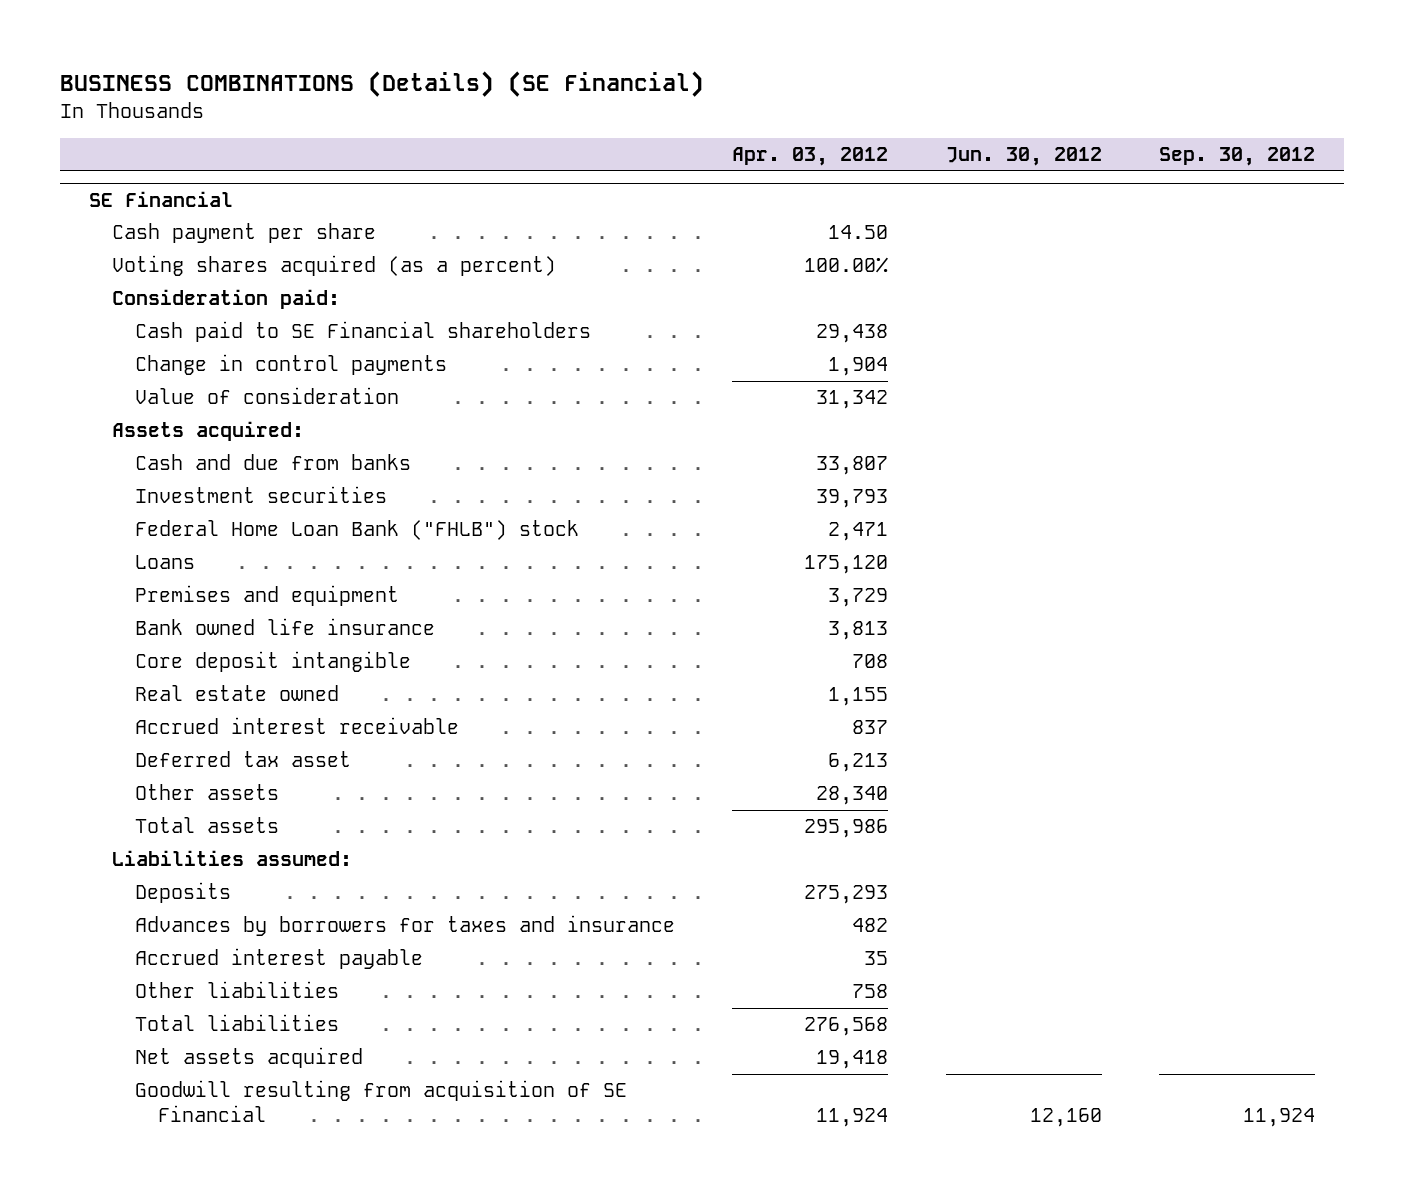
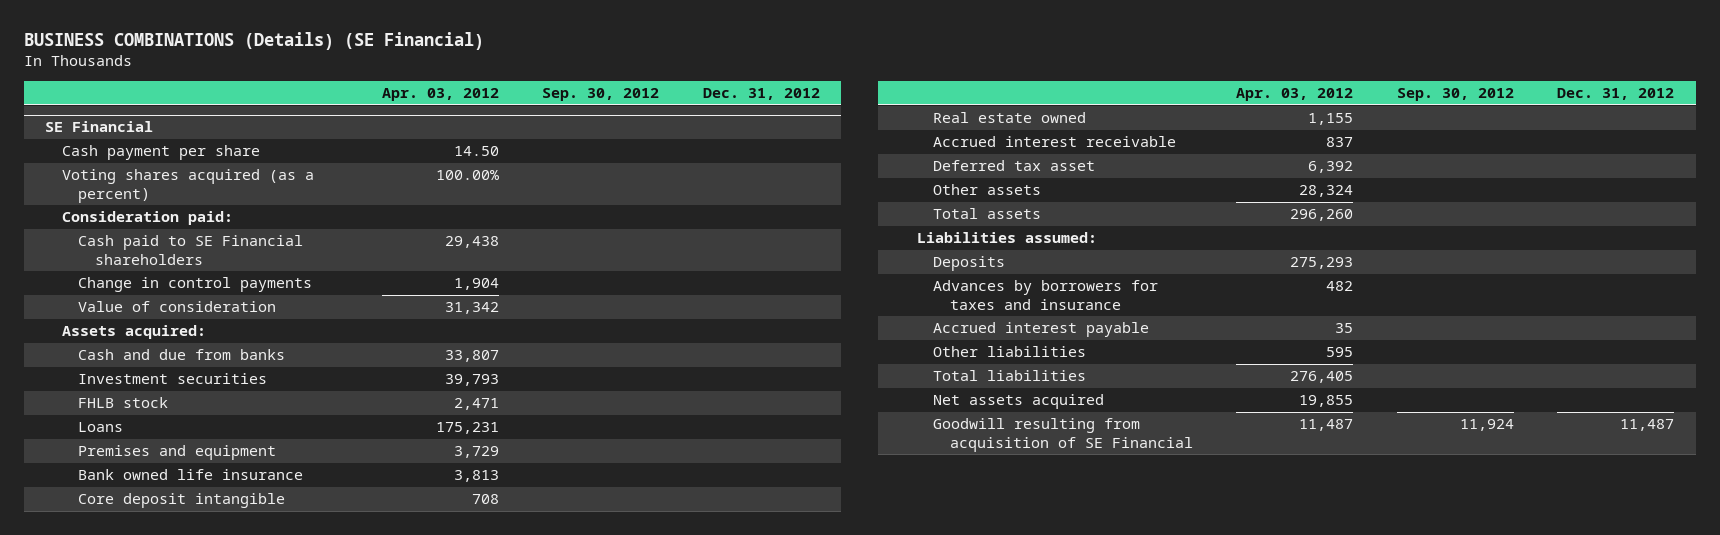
- | Apr. 03, 2012 | Jun. 30, 2012 | Sep. 30, 2012
+ | Apr. 03, 2012 | Sep. 30, 2012 | Dec. 31, 2012
@ SE Financial
- Federal Home Loan Bank ("FHLB") stock | 2,471 | |
- Loans | 175,120 | |
+ FHLB stock | 2,471 | |
+ Loans | 175,231 | |
- Deferred tax asset | 6,213 | |
- Other assets | 28,340 | |
- Total assets | 295,986 | |
+ Deferred tax asset | 6,392 | |
+ Other assets | 28,324 | |
+ Total assets | 296,260 | |
- Other liabilities | 758 | |
- Total liabilities | 276,568 | |
- Net assets acquired | 19,418 | |
- Goodwill resulting from acquisition of SE Financial | 11,924 | 12,160 | 11,924
+ Other liabilities | 595 | |
+ Total liabilities | 276,405 | |
+ Net assets acquired | 19,855 | |
+ Goodwill resulting from acquisition of SE Financial | 11,487 | 11,924 | 11,487

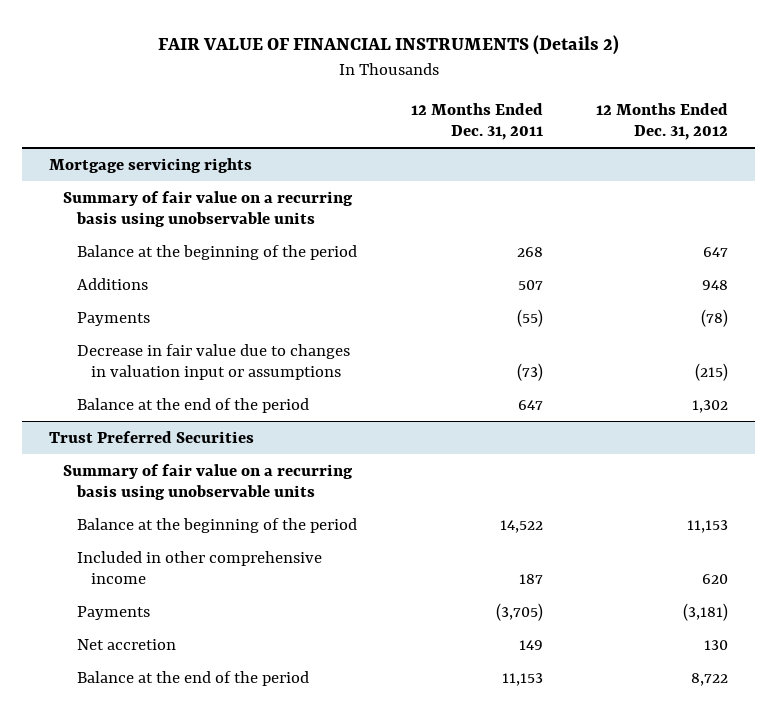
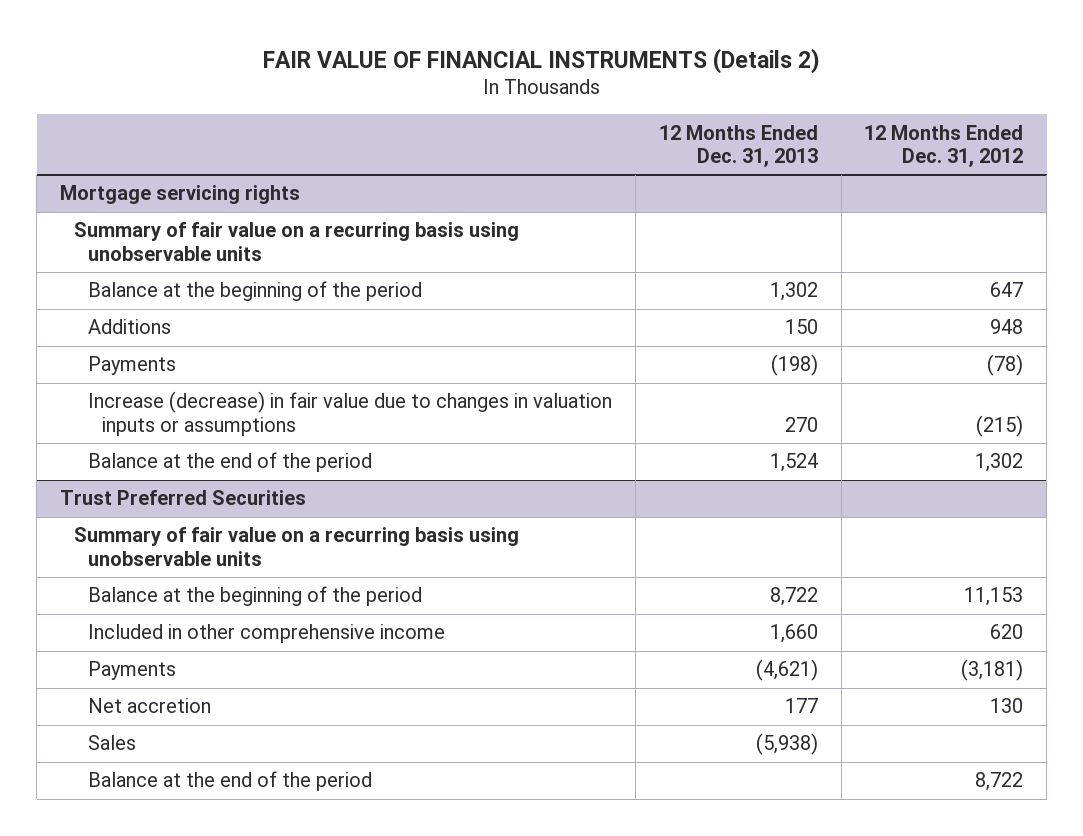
- | 12 Months Ended Dec. 31, 2011 | 12 Months Ended Dec. 31, 2012
+ | 12 Months Ended Dec. 31, 2013 | 12 Months Ended Dec. 31, 2012
@ Mortgage servicing rights
- Decrease in fair value due to changes in valuation input or assumptions | (73) | (215)
+ Increase (decrease) in fair value due to changes in valuation inputs or assumptions | 270 | (215)
@ Trust Preferred Securities
+ Sales | (5,938) |

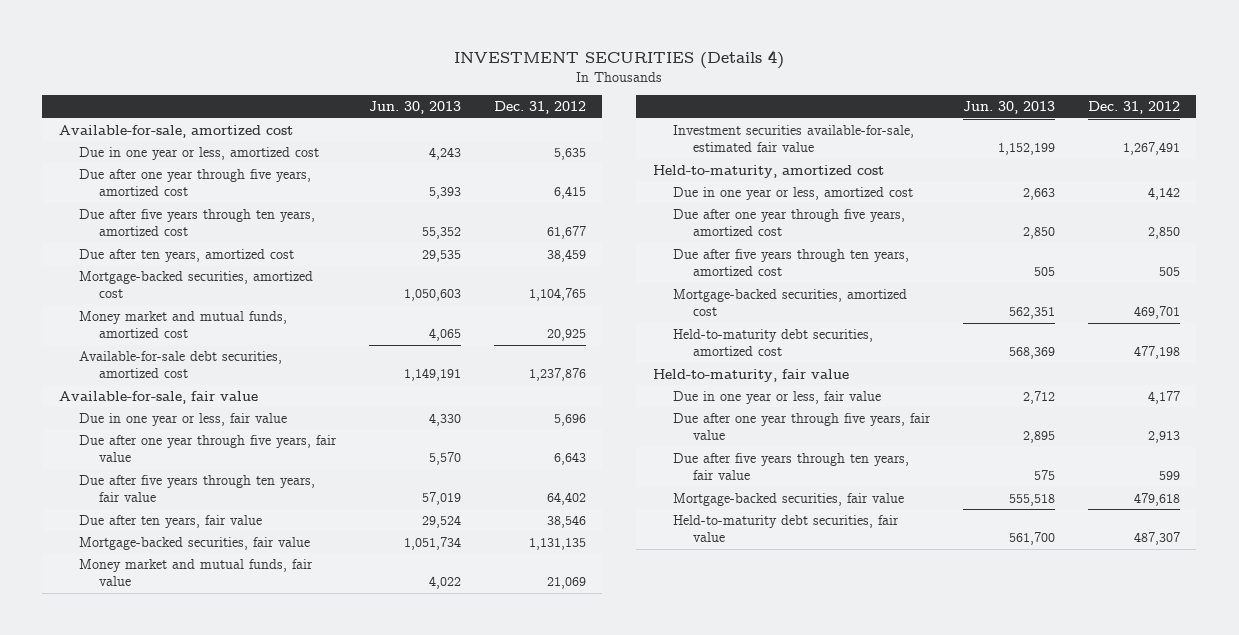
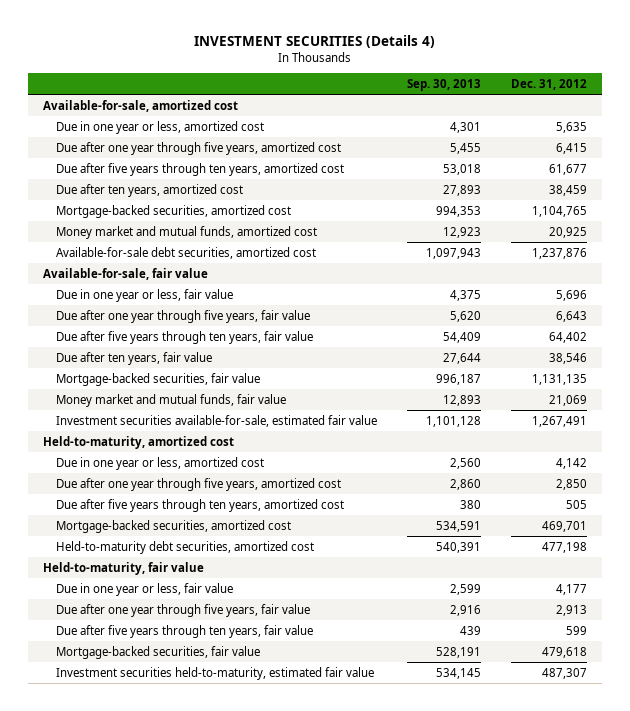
- | Jun. 30, 2013 | Dec. 31, 2012
+ | Sep. 30, 2013 | Dec. 31, 2012
- Held-to-maturity debt securities, fair value | 561,700 | 487,307
+ Investment securities held-to-maturity, estimated fair value | 534,145 | 487,307

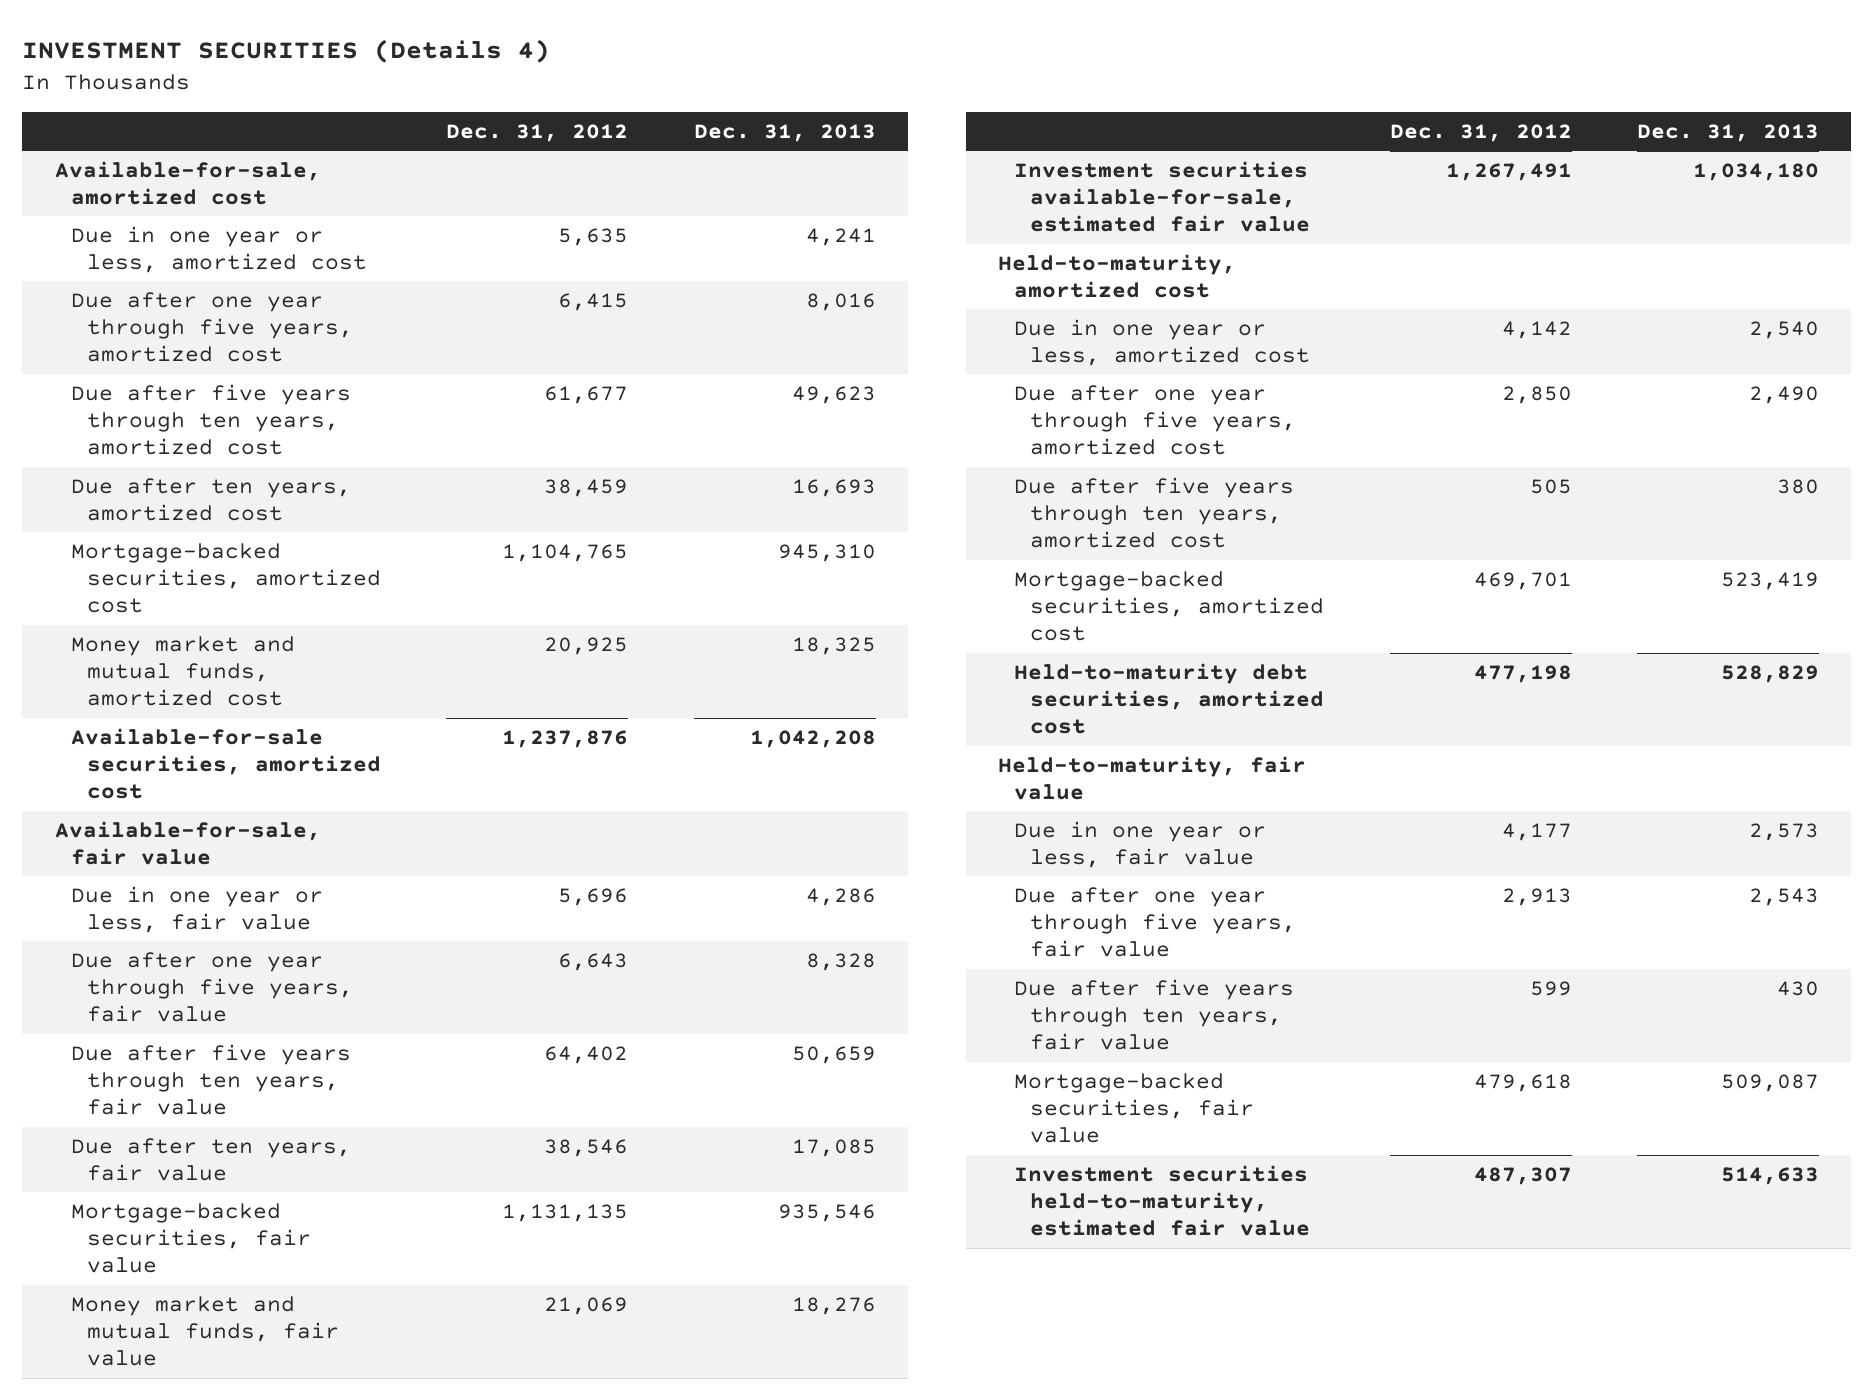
- | Sep. 30, 2013 | Dec. 31, 2012
+ | Dec. 31, 2012 | Dec. 31, 2013
- Available-for-sale debt securities, amortized cost | 1,097,943 | 1,237,876
+ Available-for-sale securities, amortized cost | 1,237,876 | 1,042,208

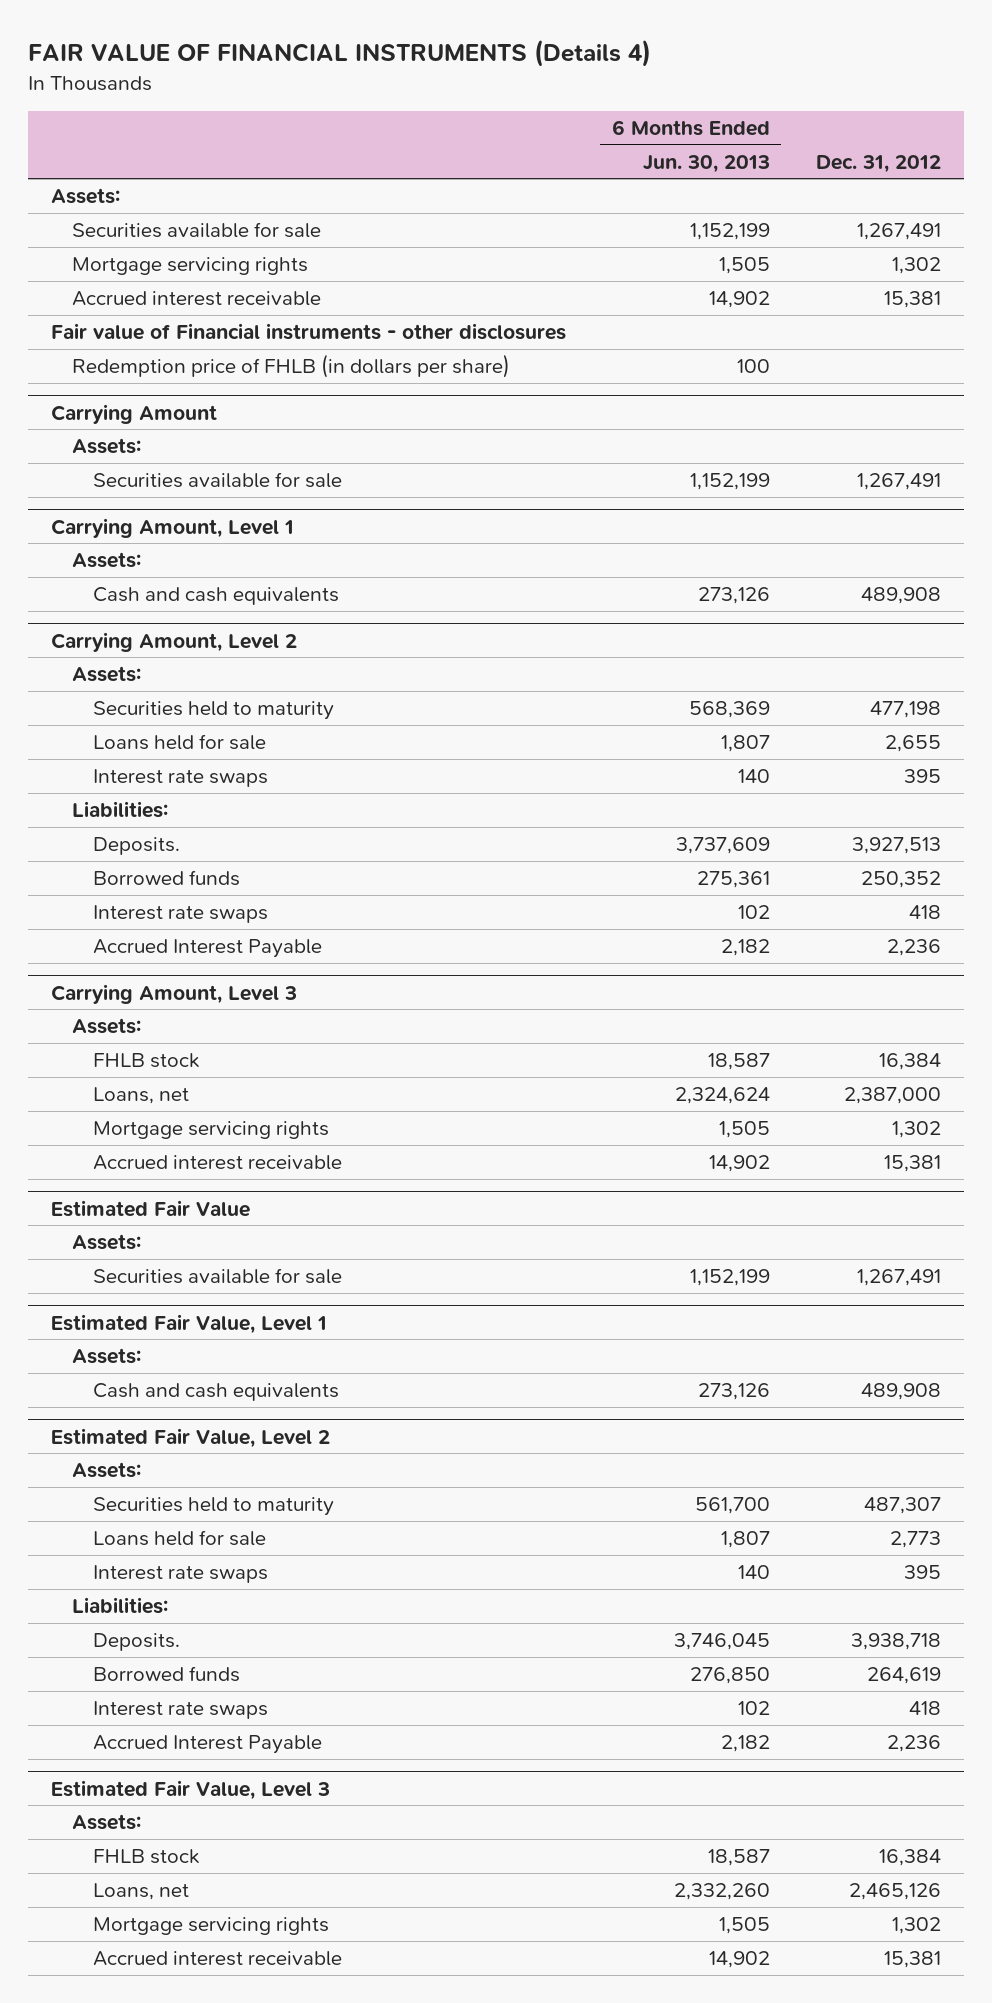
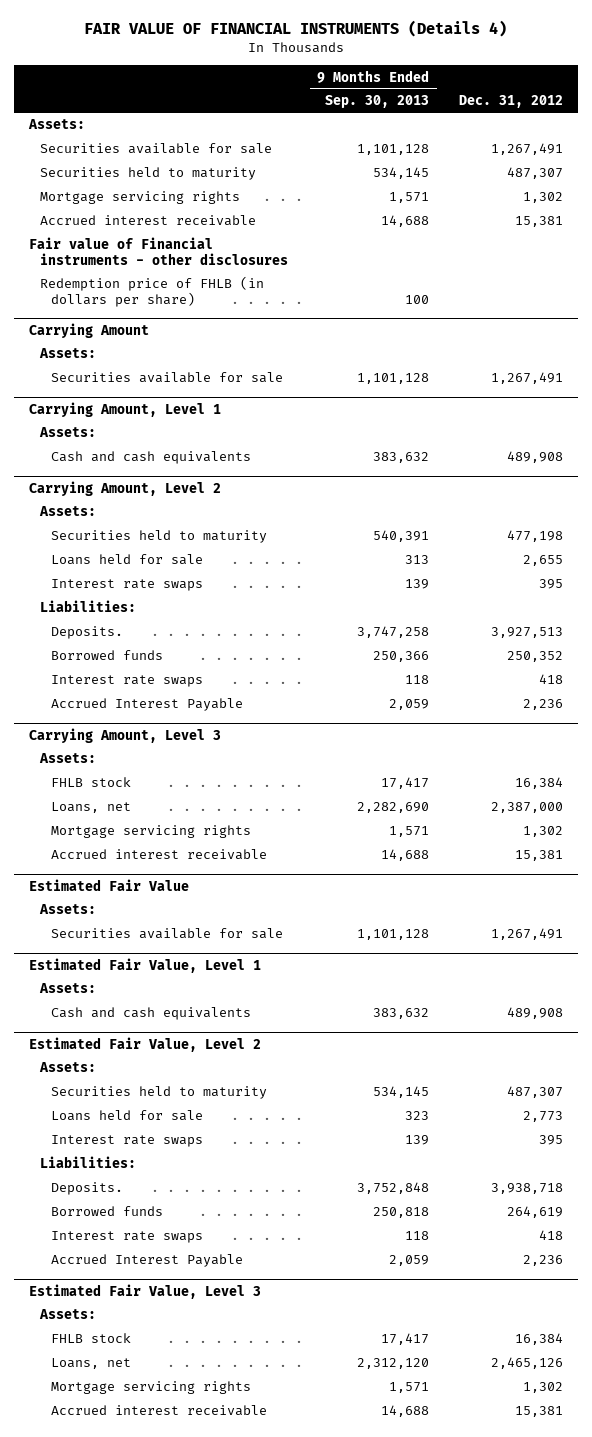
- | 6 Months Ended Jun. 30, 2013 | Dec. 31, 2012
+ | 9 Months Ended Sep. 30, 2013 | Dec. 31, 2012
+ Securities held to maturity | 534,145 | 487,307

